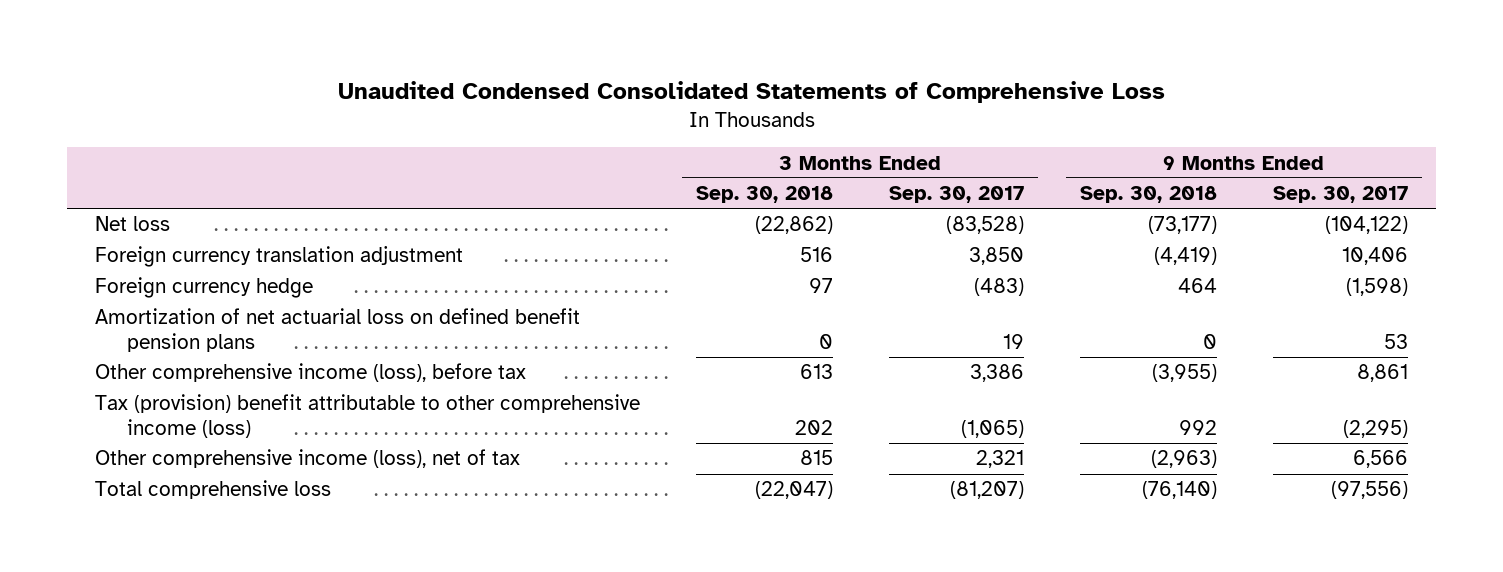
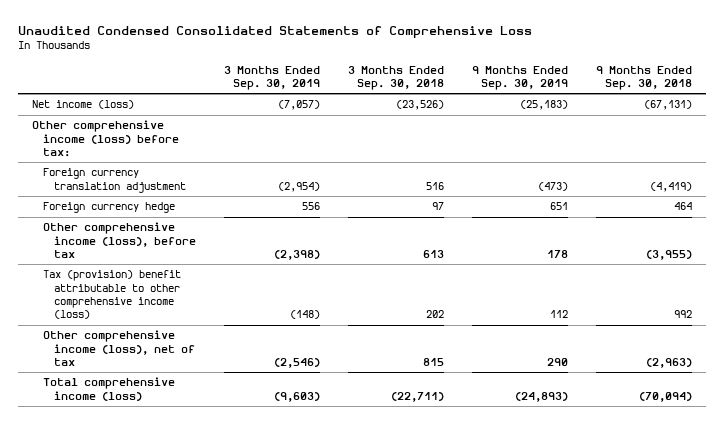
- | 3 Months Ended Sep. 30, 2018 | 3 Months Ended Sep. 30, 2017 | 9 Months Ended Sep. 30, 2018 | 9 Months Ended Sep. 30, 2017
+ | 3 Months Ended Sep. 30, 2019 | 3 Months Ended Sep. 30, 2018 | 9 Months Ended Sep. 30, 2019 | 9 Months Ended Sep. 30, 2018
- Net loss | (22,862) | (83,528) | (73,177) | (104,122)
+ Net income (loss) | (7,057) | (23,526) | (25,183) | (67,131)
+ Other comprehensive income (loss) before tax:
- Amortization of net actuarial loss on defined benefit pension plans | 0 | 19 | 0 | 53
- Total comprehensive loss | (22,047) | (81,207) | (76,140) | (97,556)
+ Total comprehensive income (loss) | (9,603) | (22,711) | (24,893) | (70,094)

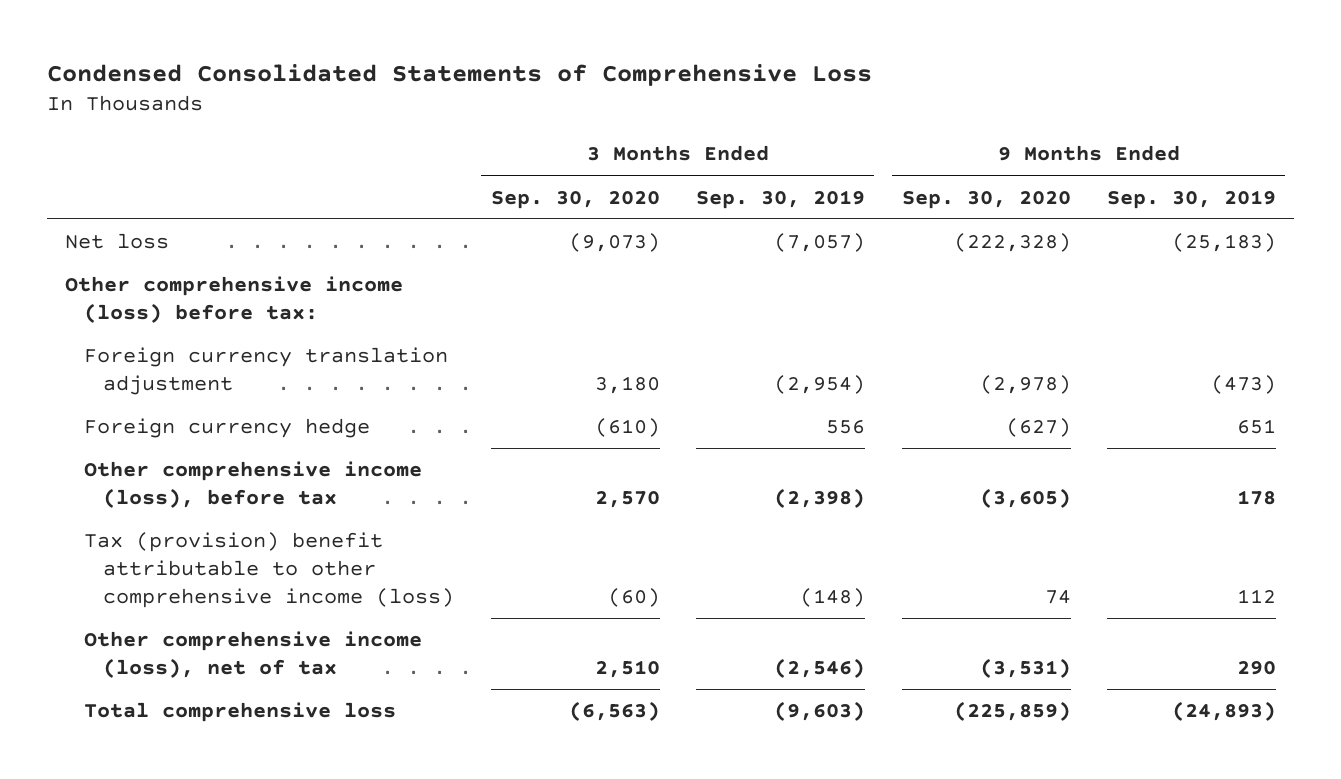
- Unaudited Condensed Consolidated Statements of Comprehensive Loss
+ Condensed Consolidated Statements of Comprehensive Loss
- | 3 Months Ended Sep. 30, 2019 | 3 Months Ended Sep. 30, 2018 | 9 Months Ended Sep. 30, 2019 | 9 Months Ended Sep. 30, 2018
+ | 3 Months Ended Sep. 30, 2020 | 3 Months Ended Sep. 30, 2019 | 9 Months Ended Sep. 30, 2020 | 9 Months Ended Sep. 30, 2019
- Net income (loss) | (7,057) | (23,526) | (25,183) | (67,131)
+ Net loss | (9,073) | (7,057) | (222,328) | (25,183)
- Total comprehensive income (loss) | (9,603) | (22,711) | (24,893) | (70,094)
+ Total comprehensive loss | (6,563) | (9,603) | (225,859) | (24,893)

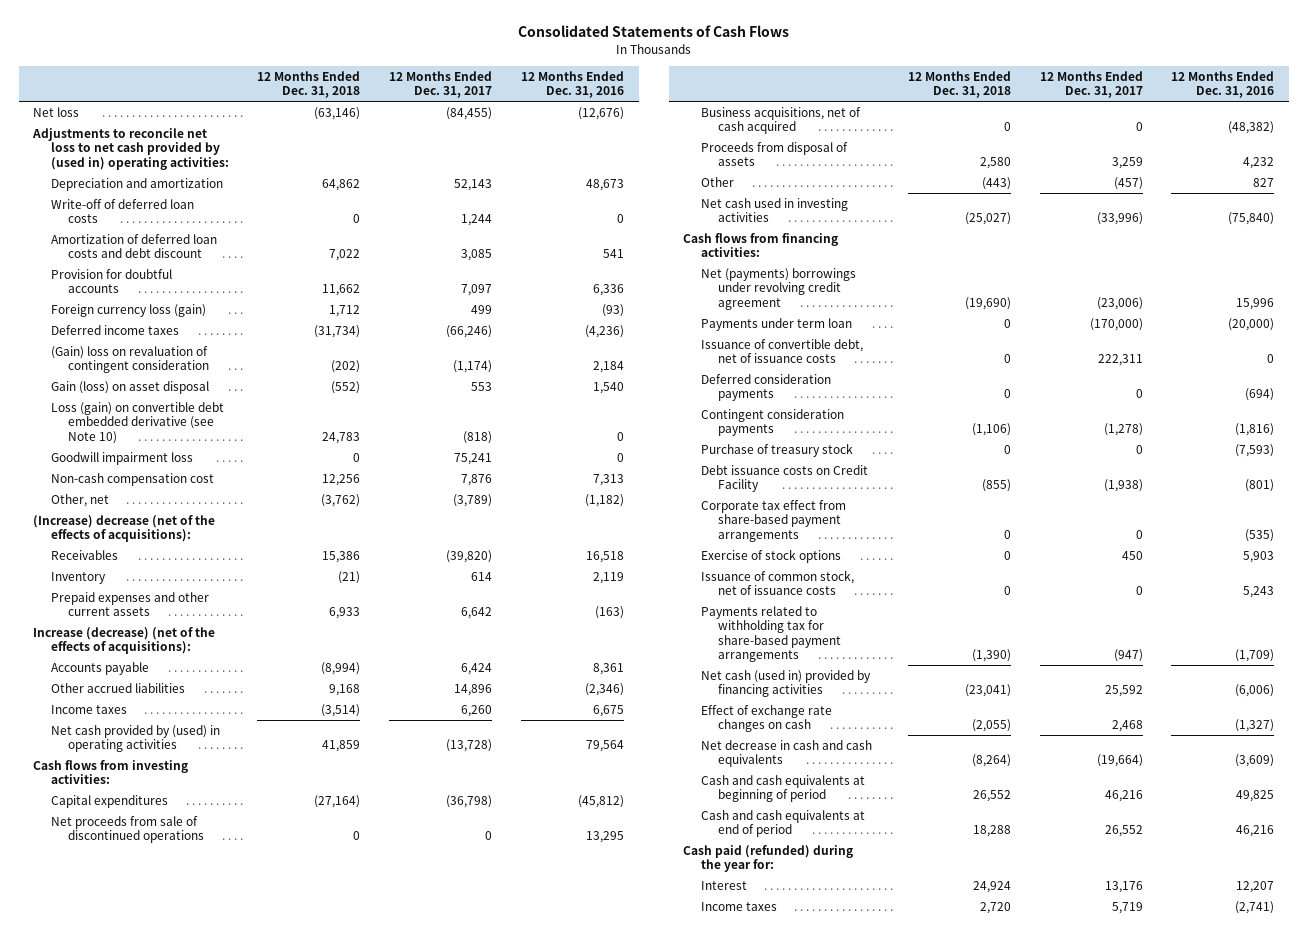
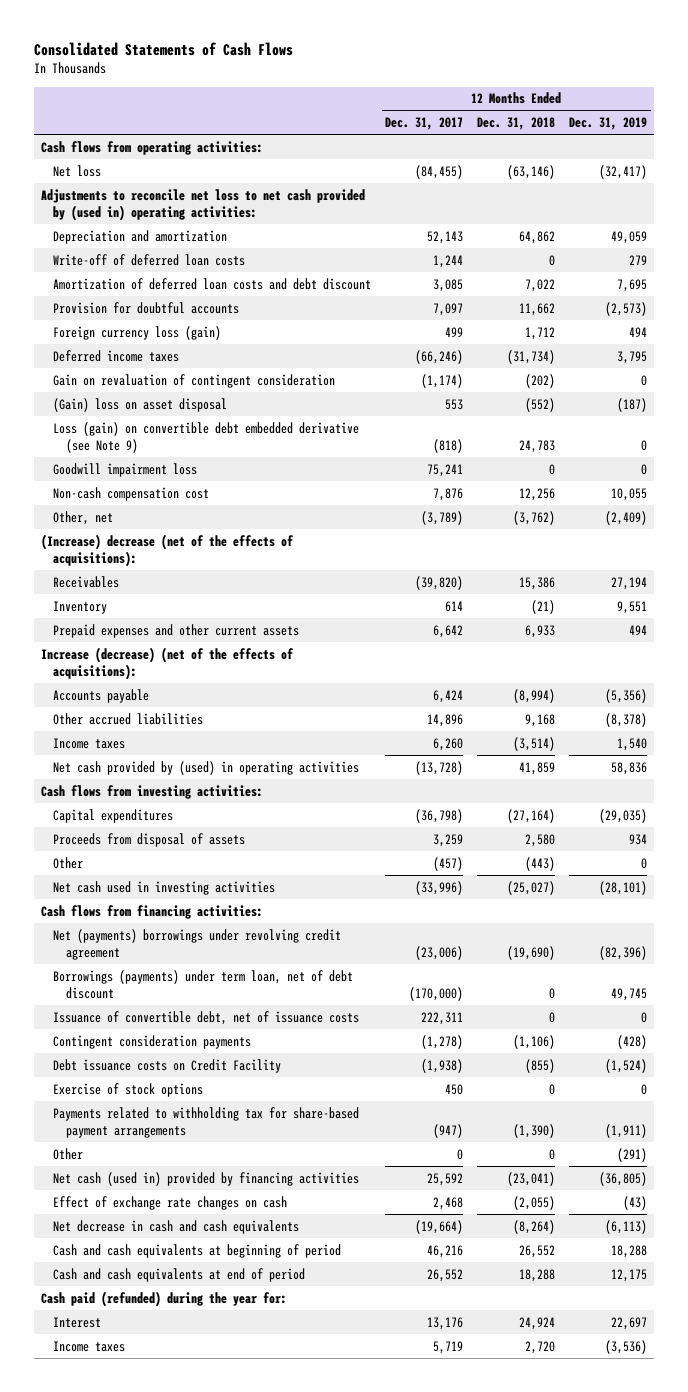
- | 12 Months Ended Dec. 31, 2018 | 12 Months Ended Dec. 31, 2017 | 12 Months Ended Dec. 31, 2016
+ | 12 Months Ended Dec. 31, 2017 | 12 Months Ended Dec. 31, 2018 | 12 Months Ended Dec. 31, 2019
+ Cash flows from operating activities:
- (Gain) loss on revaluation of contingent consideration | (202) | (1,174) | 2,184
- Gain (loss) on asset disposal | (552) | 553 | 1,540
- Loss (gain) on convertible debt embedded derivative (see Note 10) | 24,783 | (818) | 0
+ Gain on revaluation of contingent consideration | (1,174) | (202) | 0
+ (Gain) loss on asset disposal | 553 | (552) | (187)
+ Loss (gain) on convertible debt embedded derivative (see Note 9) | (818) | 24,783 | 0
- Net proceeds from sale of discontinued operations | 0 | 0 | 13,295
- Business acquisitions, net of cash acquired | 0 | 0 | (48,382)
- Payments under term loan | 0 | (170,000) | (20,000)
+ Borrowings (payments) under term loan, net of debt discount | (170,000) | 0 | 49,745
- Deferred consideration payments | 0 | 0 | (694)
- Purchase of treasury stock | 0 | 0 | (7,593)
- Corporate tax effect from share-based payment arrangements | 0 | 0 | (535)
- Issuance of common stock, net of issuance costs | 0 | 0 | 5,243
+ Other | 0 | 0 | (291)

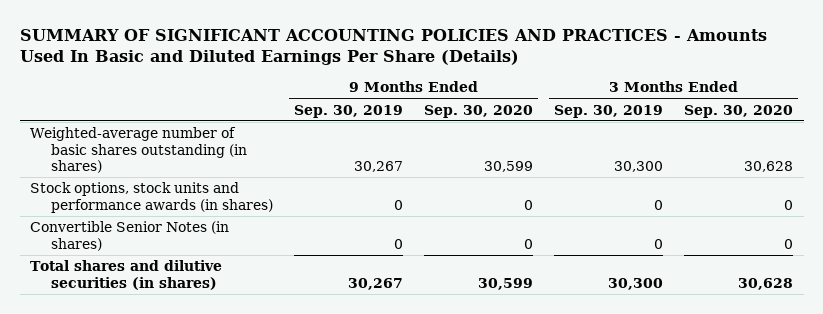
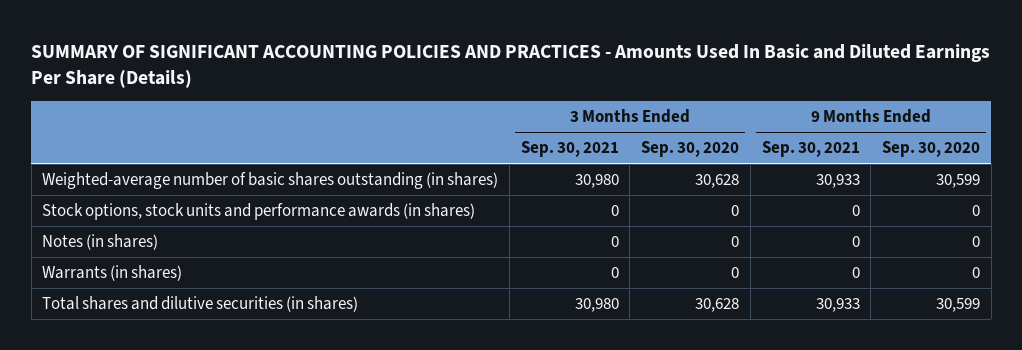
- | 9 Months Ended Sep. 30, 2019 | 9 Months Ended Sep. 30, 2020 | 3 Months Ended Sep. 30, 2019 | 3 Months Ended Sep. 30, 2020
+ | 3 Months Ended Sep. 30, 2021 | 3 Months Ended Sep. 30, 2020 | 9 Months Ended Sep. 30, 2021 | 9 Months Ended Sep. 30, 2020
- Convertible Senior Notes (in shares) | 0 | 0 | 0 | 0
+ Notes (in shares) | 0 | 0 | 0 | 0
+ Warrants (in shares) | 0 | 0 | 0 | 0

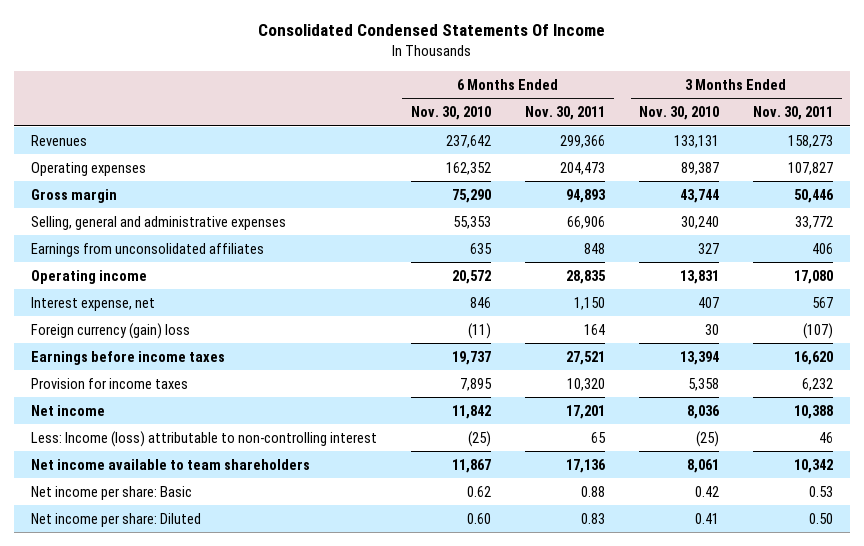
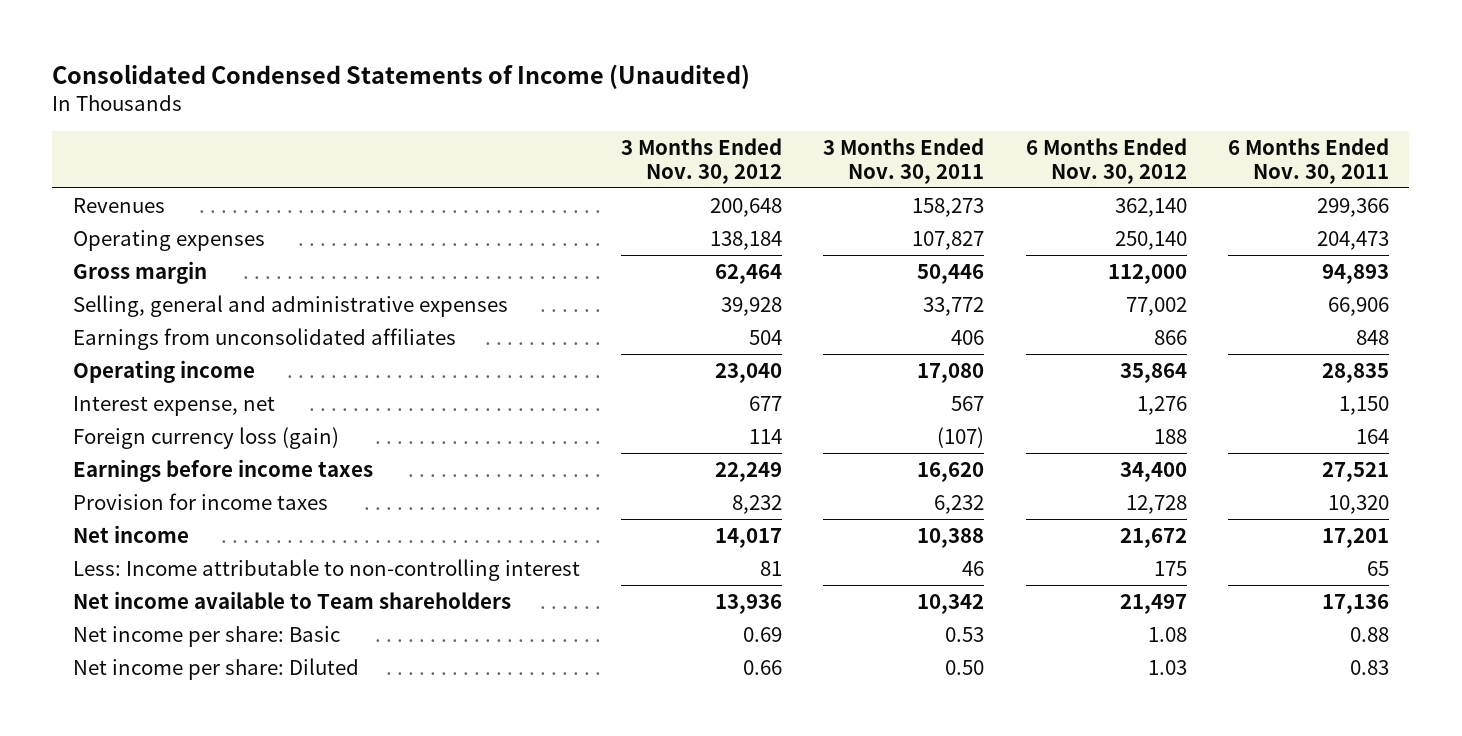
- Consolidated Condensed Statements Of Income
+ Consolidated Condensed Statements of Income (Unaudited)
- | 6 Months Ended Nov. 30, 2010 | 6 Months Ended Nov. 30, 2011 | 3 Months Ended Nov. 30, 2010 | 3 Months Ended Nov. 30, 2011
+ | 3 Months Ended Nov. 30, 2012 | 3 Months Ended Nov. 30, 2011 | 6 Months Ended Nov. 30, 2012 | 6 Months Ended Nov. 30, 2011
- Foreign currency (gain) loss | (11) | 164 | 30 | (107)
+ Foreign currency loss (gain) | 114 | (107) | 188 | 164
- Less: Income (loss) attributable to non-controlling interest | (25) | 65 | (25) | 46
- Net income available to team shareholders | 11,867 | 17,136 | 8,061 | 10,342
+ Less: Income attributable to non-controlling interest | 81 | 46 | 175 | 65
+ Net income available to Team shareholders | 13,936 | 10,342 | 21,497 | 17,136

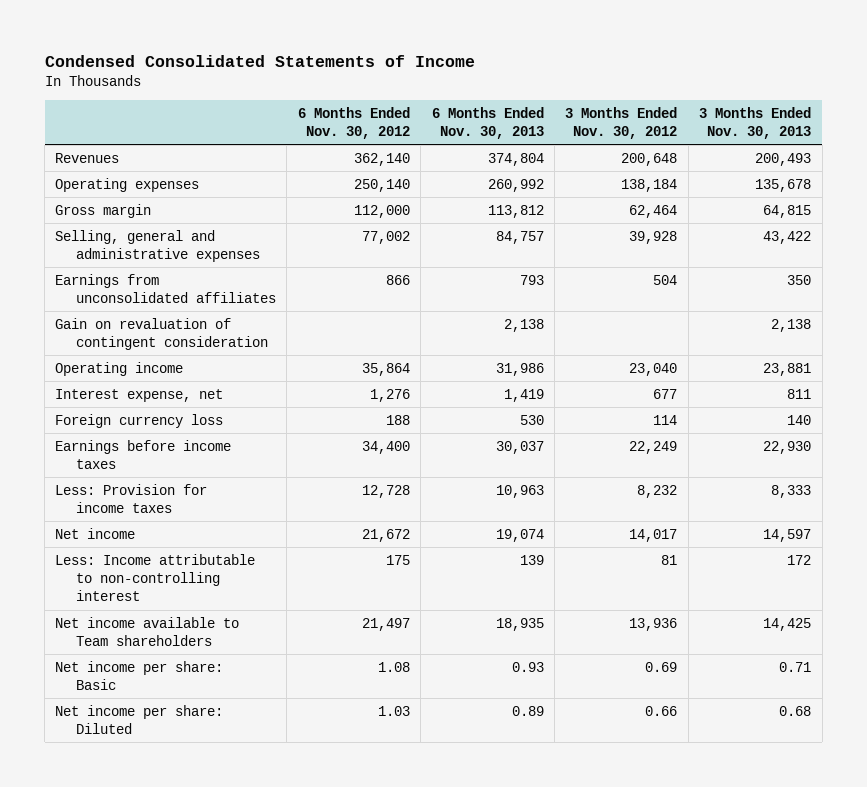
- Consolidated Condensed Statements of Income (Unaudited)
+ Condensed Consolidated Statements of Income
- | 3 Months Ended Nov. 30, 2012 | 3 Months Ended Nov. 30, 2011 | 6 Months Ended Nov. 30, 2012 | 6 Months Ended Nov. 30, 2011
+ | 6 Months Ended Nov. 30, 2012 | 6 Months Ended Nov. 30, 2013 | 3 Months Ended Nov. 30, 2012 | 3 Months Ended Nov. 30, 2013
+ Gain on revaluation of contingent consideration | | 2,138 | | 2,138
- Foreign currency loss (gain) | 114 | (107) | 188 | 164
+ Foreign currency loss | 188 | 530 | 114 | 140
- Provision for income taxes | 8,232 | 6,232 | 12,728 | 10,320
+ Less: Provision for income taxes | 12,728 | 10,963 | 8,232 | 8,333

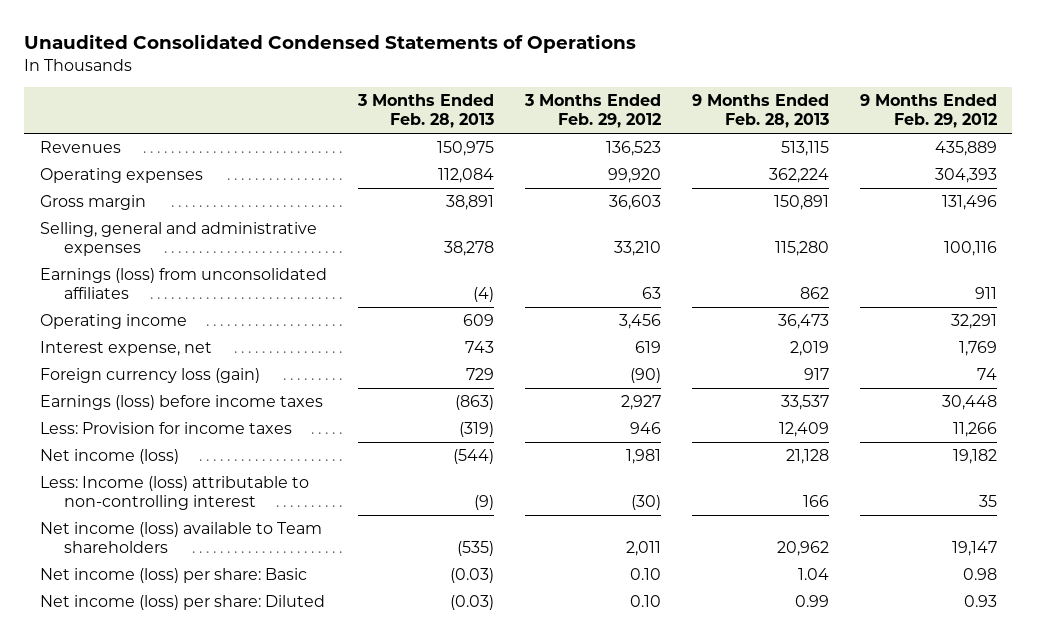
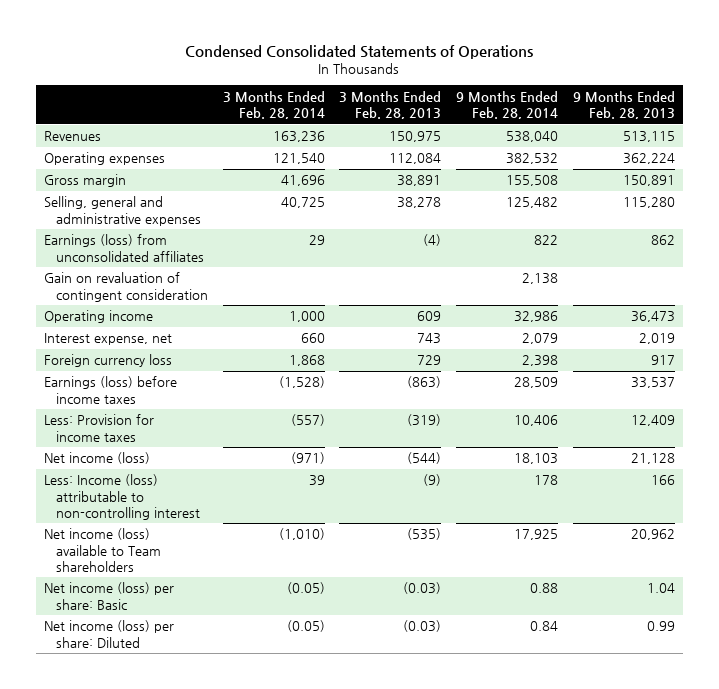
- Unaudited Consolidated Condensed Statements of Operations
+ Condensed Consolidated Statements of Operations
- | 3 Months Ended Feb. 28, 2013 | 3 Months Ended Feb. 29, 2012 | 9 Months Ended Feb. 28, 2013 | 9 Months Ended Feb. 29, 2012
+ | 3 Months Ended Feb. 28, 2014 | 3 Months Ended Feb. 28, 2013 | 9 Months Ended Feb. 28, 2014 | 9 Months Ended Feb. 28, 2013
+ Gain on revaluation of contingent consideration | | | 2,138 |
- Foreign currency loss (gain) | 729 | (90) | 917 | 74
+ Foreign currency loss | 1,868 | 729 | 2,398 | 917

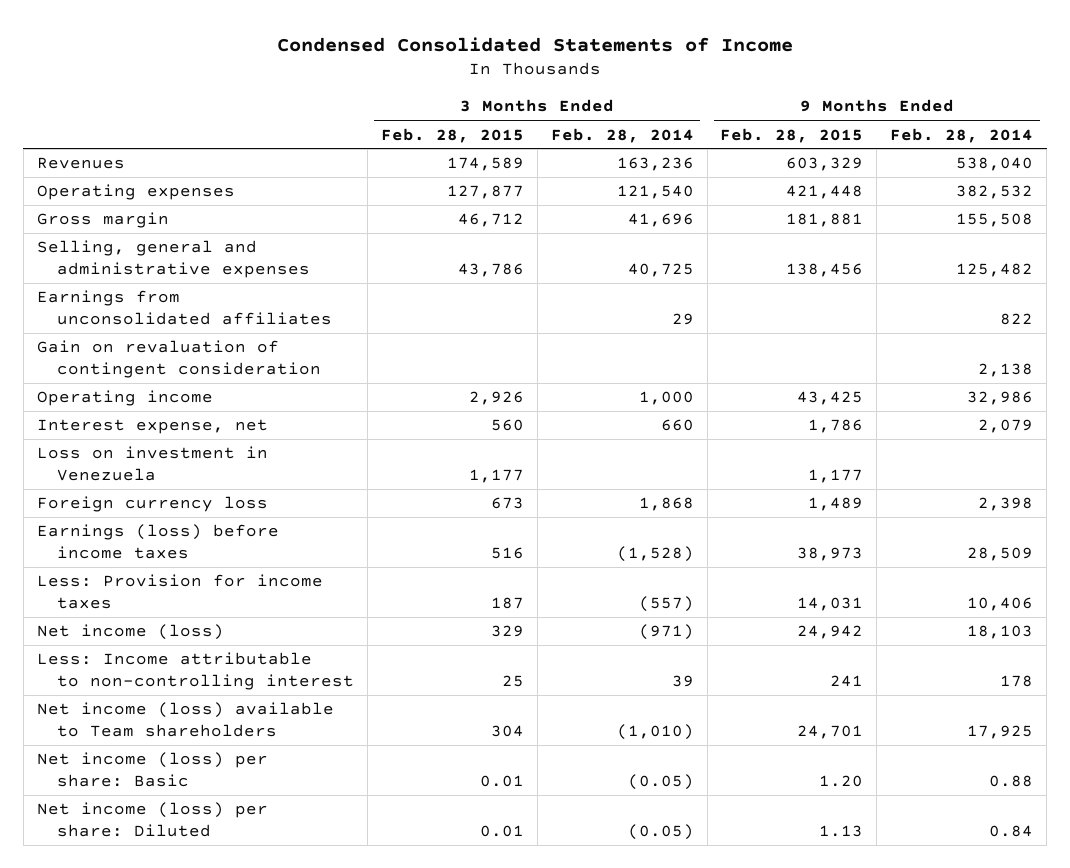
- Condensed Consolidated Statements of Operations
+ Condensed Consolidated Statements of Income
- | 3 Months Ended Feb. 28, 2014 | 3 Months Ended Feb. 28, 2013 | 9 Months Ended Feb. 28, 2014 | 9 Months Ended Feb. 28, 2013
+ | 3 Months Ended Feb. 28, 2015 | 3 Months Ended Feb. 28, 2014 | 9 Months Ended Feb. 28, 2015 | 9 Months Ended Feb. 28, 2014
- Earnings (loss) from unconsolidated affiliates | 29 | (4) | 822 | 862
+ Earnings from unconsolidated affiliates | | 29 | | 822
+ Loss on investment in Venezuela | 1,177 | | 1,177 |
- Less: Income (loss) attributable to non-controlling interest | 39 | (9) | 178 | 166
+ Less: Income attributable to non-controlling interest | 25 | 39 | 241 | 178

